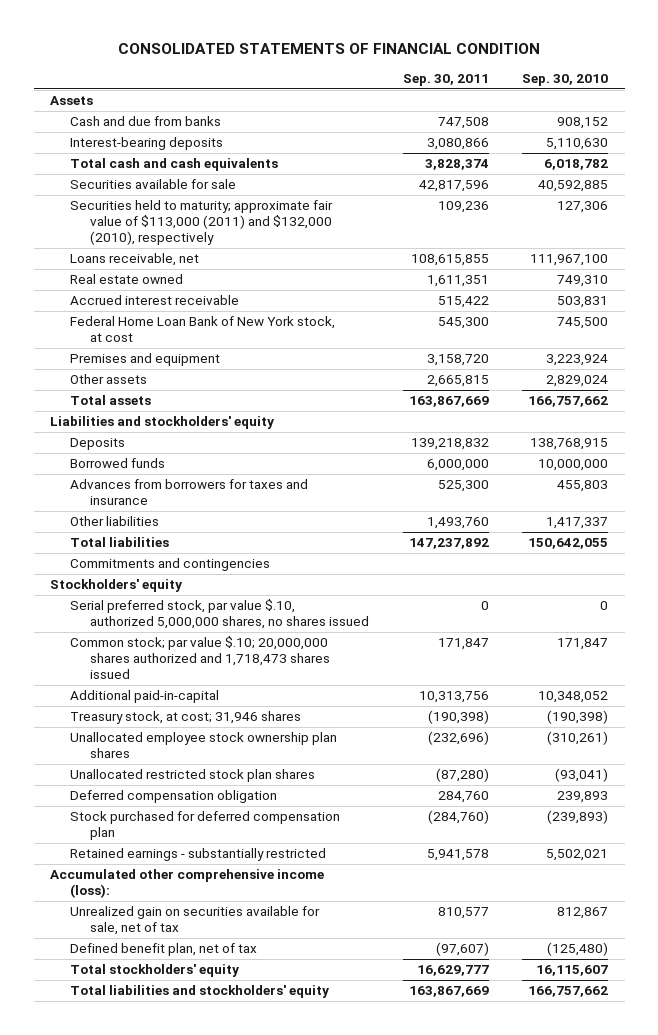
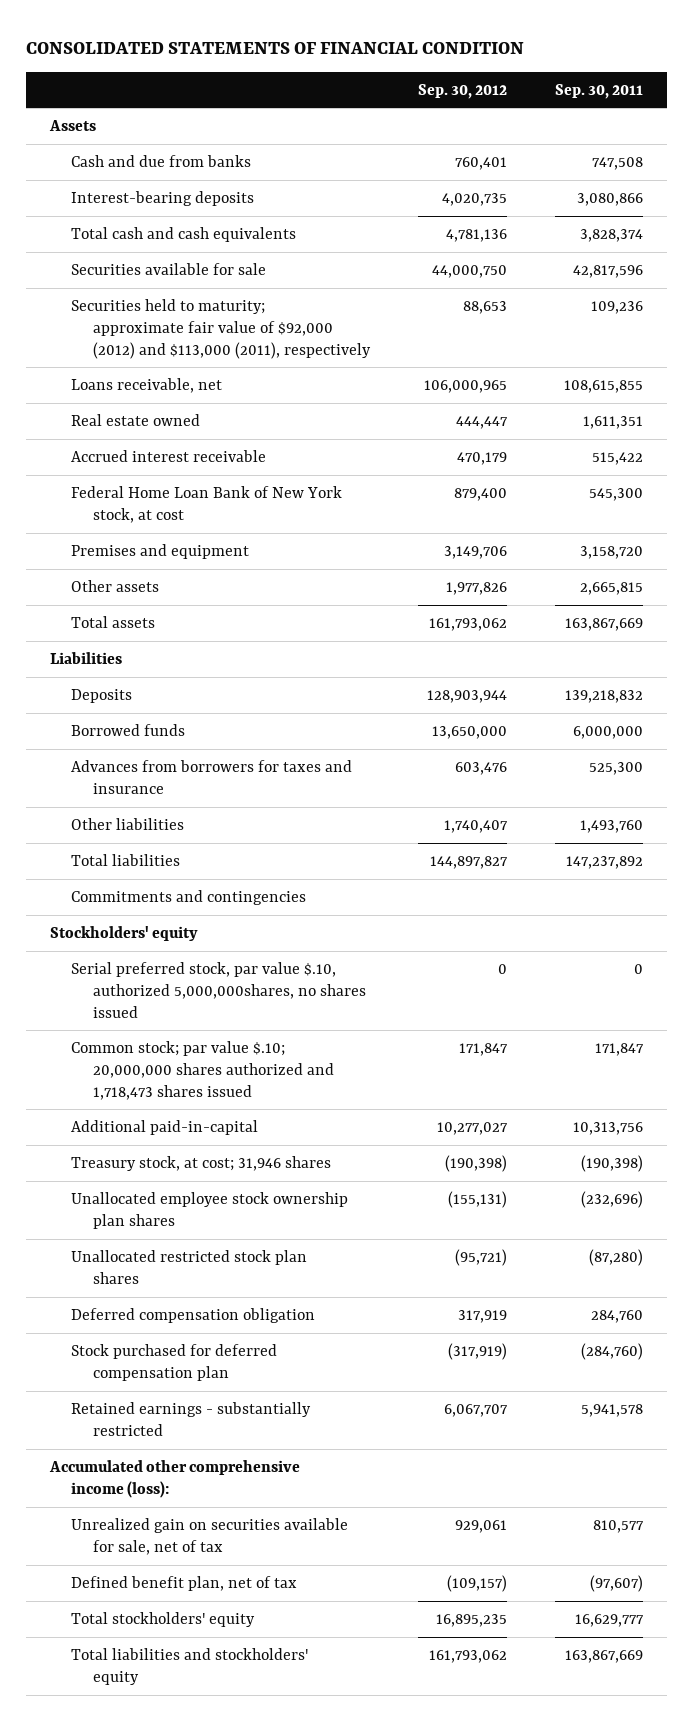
- | Sep. 30, 2011 | Sep. 30, 2010
+ | Sep. 30, 2012 | Sep. 30, 2011
- Securities held to maturity; approximate fair value of $113,000 (2011) and $132,000 (2010), respectively | 109,236 | 127,306
+ Securities held to maturity; approximate fair value of $92,000 (2012) and $113,000 (2011), respectively | 88,653 | 109,236
- Liabilities and stockholders' equity
+ Liabilities
- Serial preferred stock, par value $.10, authorized 5,000,000 shares, no shares issued | 0 | 0
+ Serial preferred stock, par value $.10, authorized 5,000,000shares, no shares issued | 0 | 0

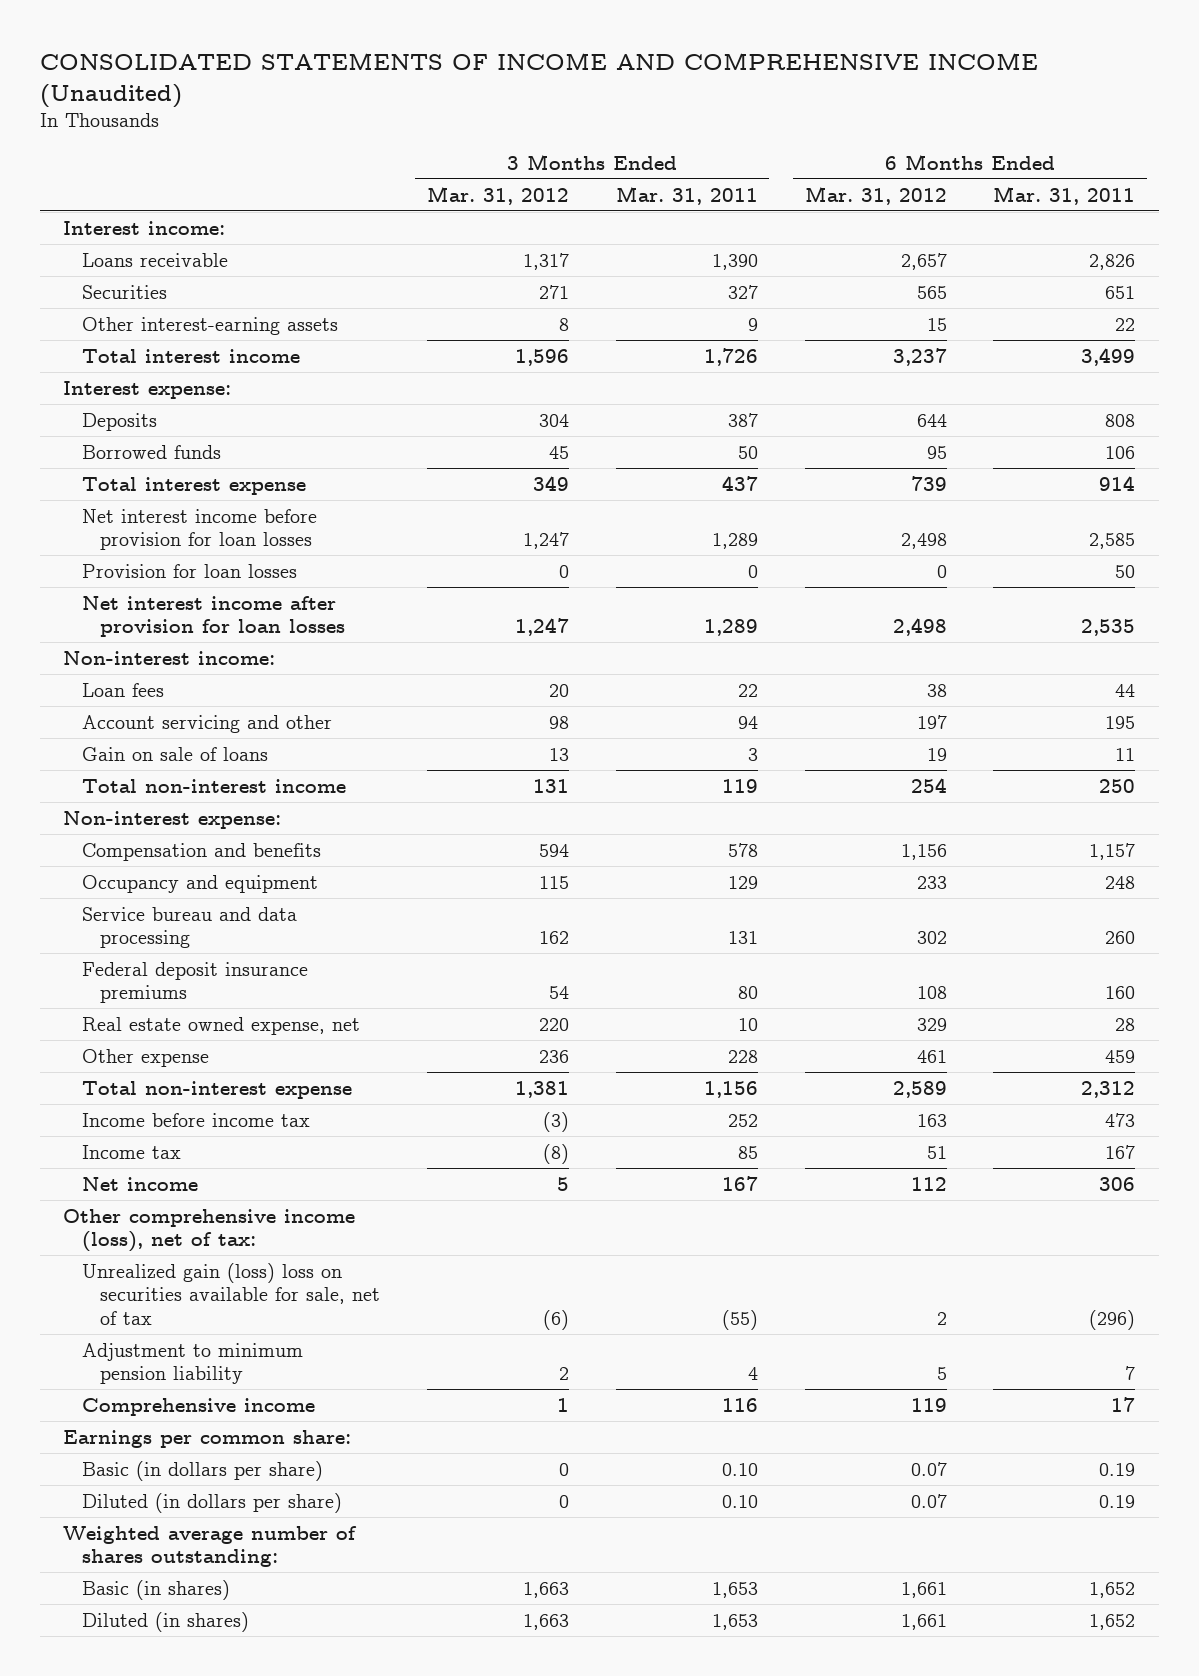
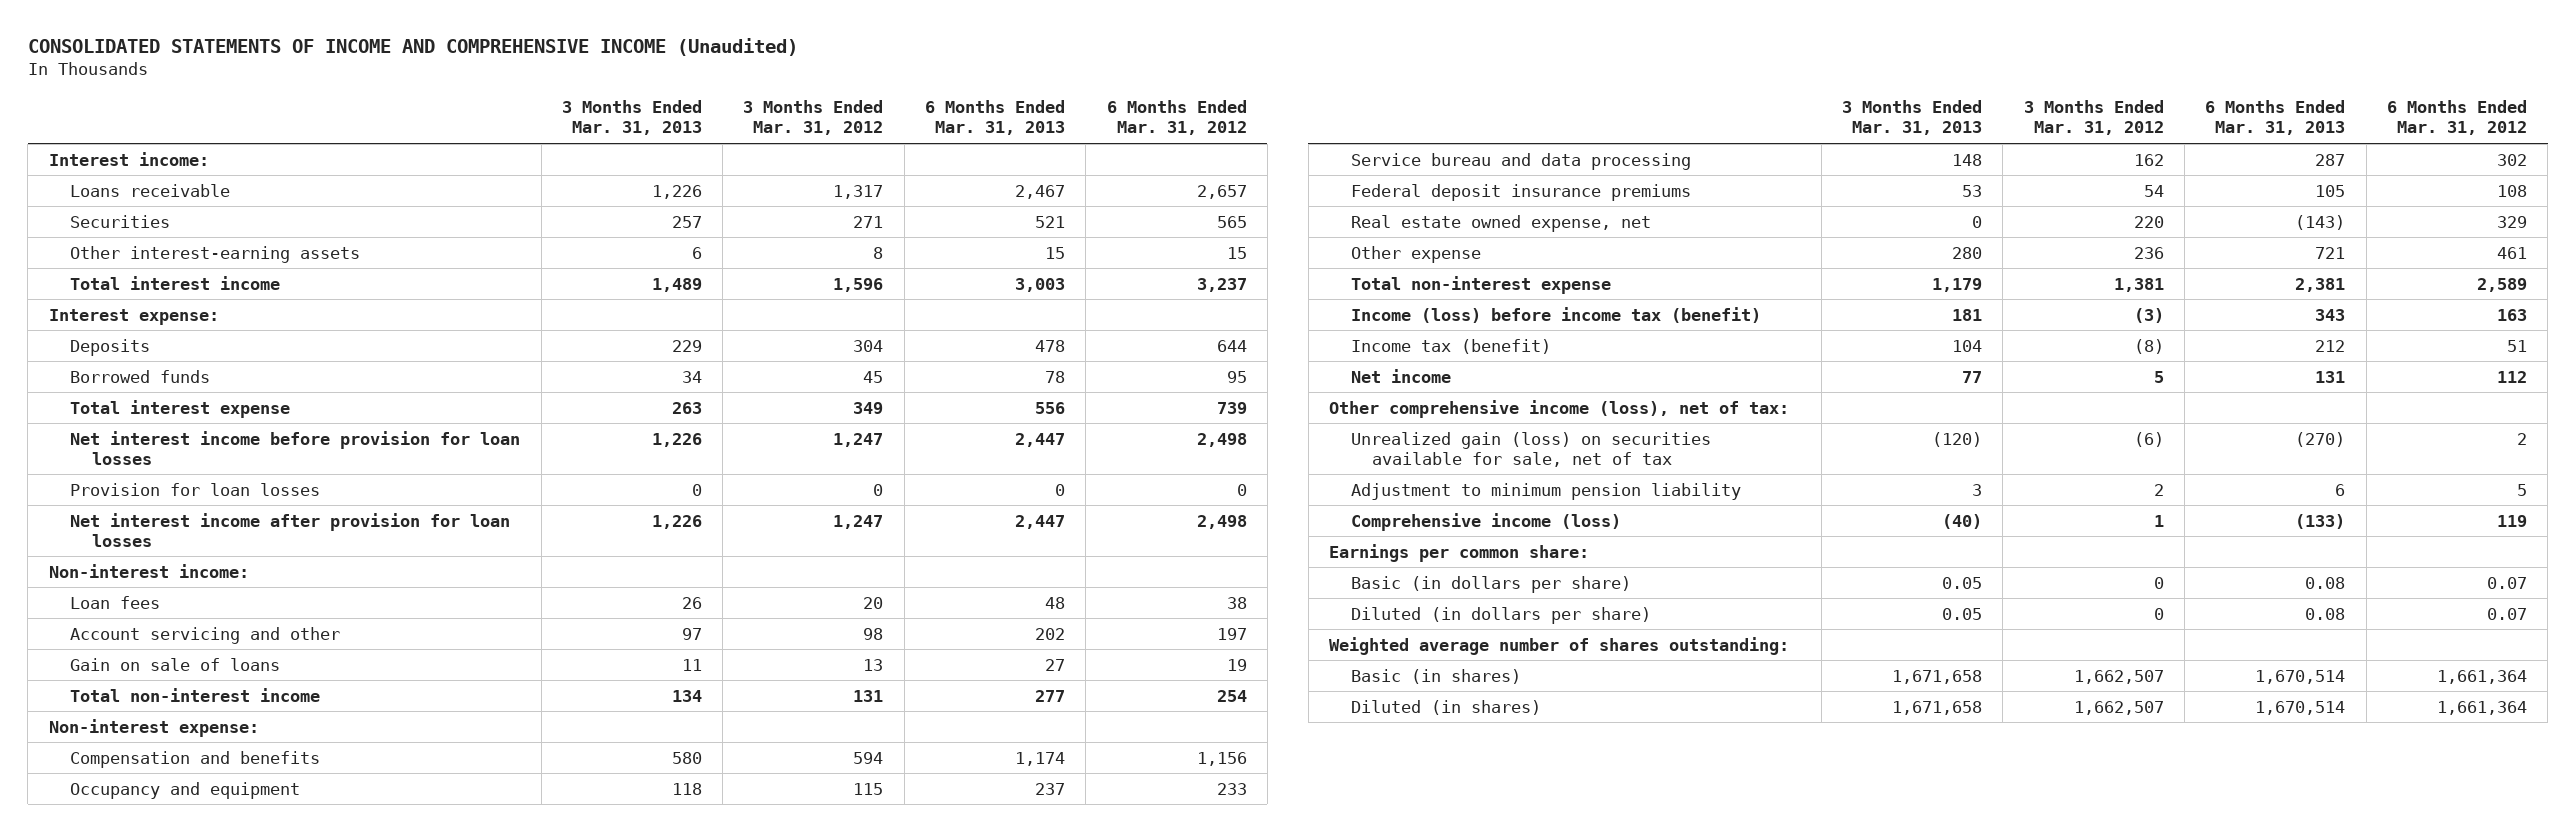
- | 3 Months Ended Mar. 31, 2012 | 3 Months Ended Mar. 31, 2011 | 6 Months Ended Mar. 31, 2012 | 6 Months Ended Mar. 31, 2011
+ | 3 Months Ended Mar. 31, 2013 | 3 Months Ended Mar. 31, 2012 | 6 Months Ended Mar. 31, 2013 | 6 Months Ended Mar. 31, 2012
- Income before income tax | (3) | 252 | 163 | 473
- Income tax | (8) | 85 | 51 | 167
+ Income (loss) before income tax (benefit) | 181 | (3) | 343 | 163
+ Income tax (benefit) | 104 | (8) | 212 | 51
- Unrealized gain (loss) loss on securities available for sale, net of tax | (6) | (55) | 2 | (296)
+ Unrealized gain (loss) on securities available for sale, net of tax | (120) | (6) | (270) | 2
- Comprehensive income | 1 | 116 | 119 | 17
+ Comprehensive income (loss) | (40) | 1 | (133) | 119
- Basic (in shares) | 1,663 | 1,653 | 1,661 | 1,652
- Diluted (in shares) | 1,663 | 1,653 | 1,661 | 1,652
+ Basic (in shares) | 1,671,658 | 1,662,507 | 1,670,514 | 1,661,364
+ Diluted (in shares) | 1,671,658 | 1,662,507 | 1,670,514 | 1,661,364

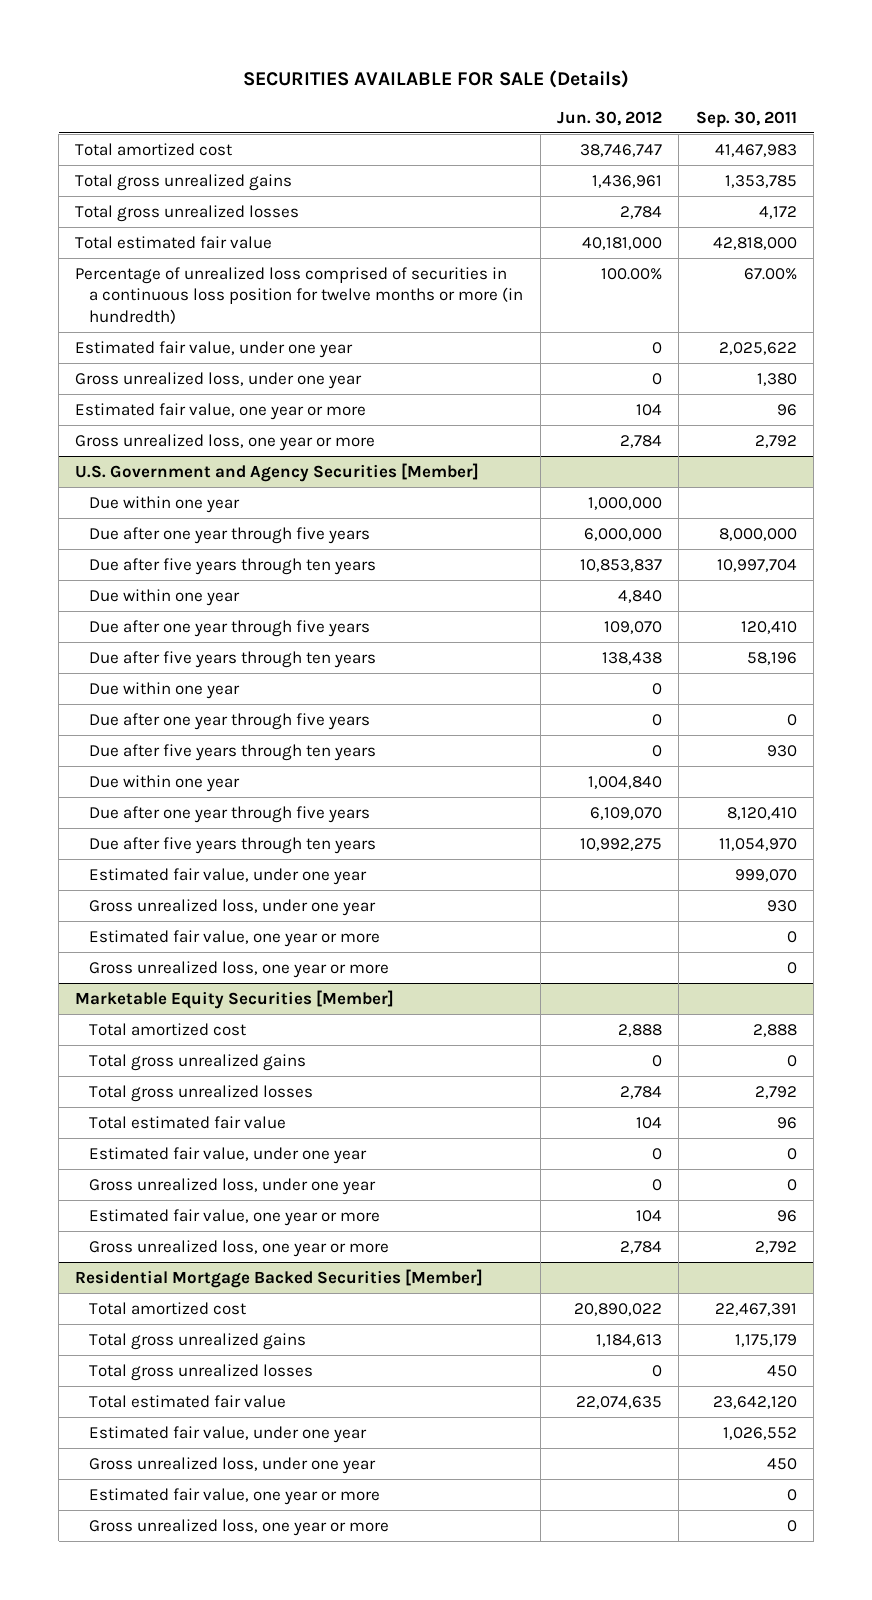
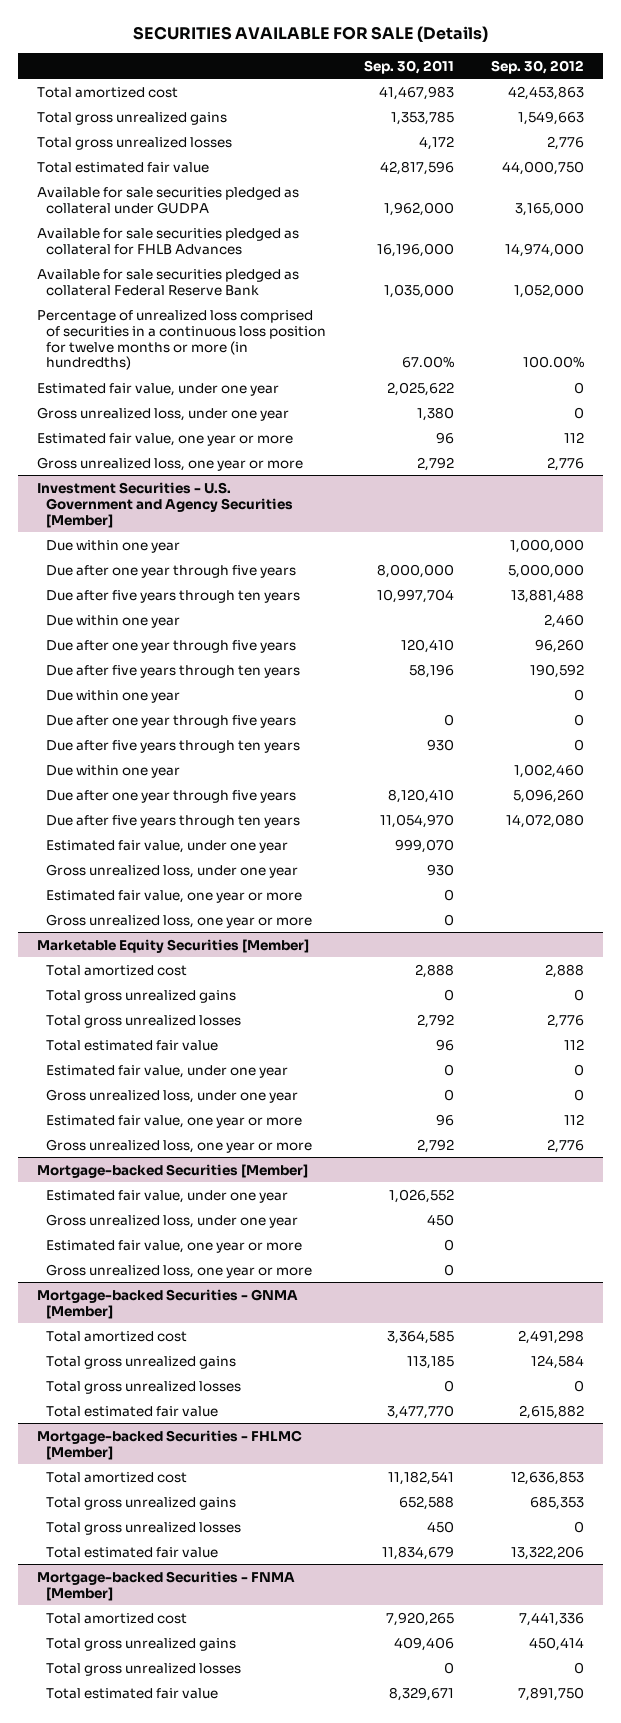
- | Jun. 30, 2012 | Sep. 30, 2011
+ | Sep. 30, 2011 | Sep. 30, 2012
- Total estimated fair value | 40,181,000 | 42,818,000
- Percentage of unrealized loss comprised of securities in a continuous loss position for twelve months or more (in hundredth) | 100.00% | 67.00%
+ Total estimated fair value | 42,817,596 | 44,000,750
+ Available for sale securities pledged as collateral under GUDPA | 1,962,000 | 3,165,000
+ Available for sale securities pledged as collateral for FHLB Advances | 16,196,000 | 14,974,000
+ Available for sale securities pledged as collateral Federal Reserve Bank | 1,035,000 | 1,052,000
+ Percentage of unrealized loss comprised of securities in a continuous loss position for twelve months or more (in hundredths) | 67.00% | 100.00%
- U.S. Government and Agency Securities [Member]
+ Investment Securities - U.S. Government and Agency Securities [Member]
- Residential Mortgage Backed Securities [Member]
- Total amortized cost | 20,890,022 | 22,467,391
- Total gross unrealized gains | 1,184,613 | 1,175,179
- Total gross unrealized losses | 0 | 450
- Total estimated fair value | 22,074,635 | 23,642,120
+ Mortgage-backed Securities [Member]
+ Mortgage-backed Securities - GNMA [Member]
+ Total amortized cost | 3,364,585 | 2,491,298
+ Total gross unrealized gains | 113,185 | 124,584
+ Total gross unrealized losses | 0 | 0
+ Total estimated fair value | 3,477,770 | 2,615,882
+ Mortgage-backed Securities - FHLMC [Member]
+ Total amortized cost | 11,182,541 | 12,636,853
+ Total gross unrealized gains | 652,588 | 685,353
+ Total gross unrealized losses | 450 | 0
+ Total estimated fair value | 11,834,679 | 13,322,206
+ Mortgage-backed Securities - FNMA [Member]
+ Total amortized cost | 7,920,265 | 7,441,336
+ Total gross unrealized gains | 409,406 | 450,414
+ Total gross unrealized losses | 0 | 0
+ Total estimated fair value | 8,329,671 | 7,891,750

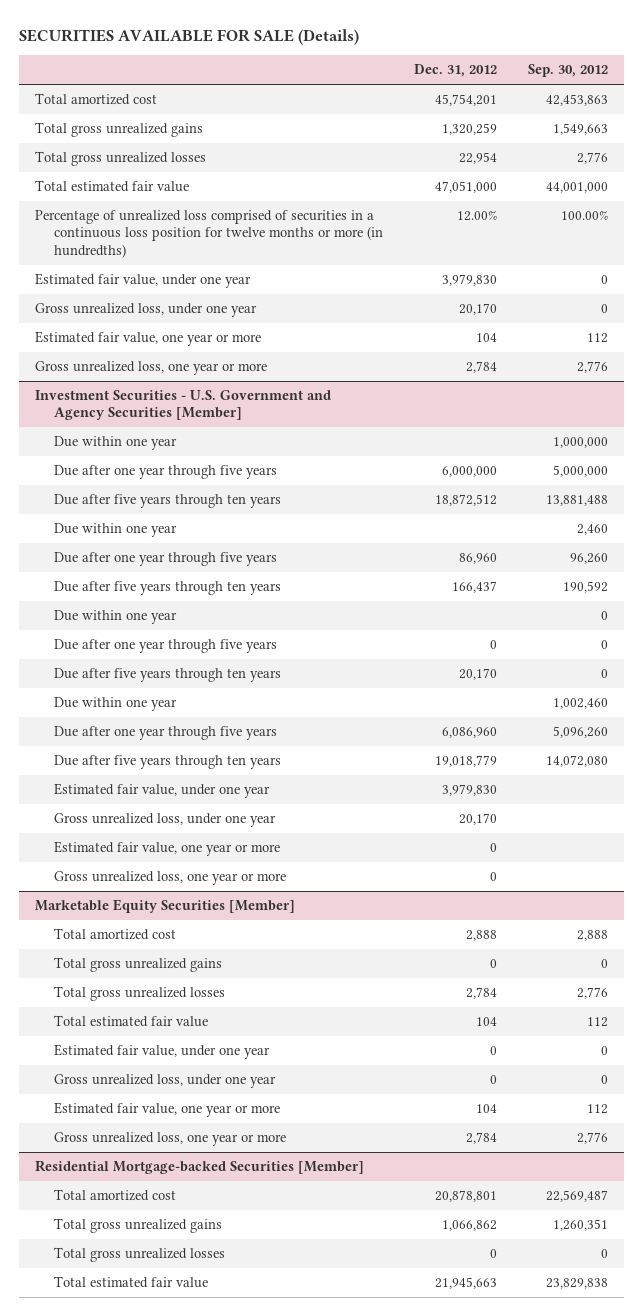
- | Sep. 30, 2011 | Sep. 30, 2012
+ | Dec. 31, 2012 | Sep. 30, 2012
- Total estimated fair value | 42,817,596 | 44,000,750
- Available for sale securities pledged as collateral under GUDPA | 1,962,000 | 3,165,000
- Available for sale securities pledged as collateral for FHLB Advances | 16,196,000 | 14,974,000
- Available for sale securities pledged as collateral Federal Reserve Bank | 1,035,000 | 1,052,000
+ Total estimated fair value | 47,051,000 | 44,001,000
- Mortgage-backed Securities [Member]
- Estimated fair value, under one year | 1,026,552 |
- Gross unrealized loss, under one year | 450 |
- Estimated fair value, one year or more | 0 |
- Gross unrealized loss, one year or more | 0 |
- Mortgage-backed Securities - GNMA [Member]
- Total amortized cost | 3,364,585 | 2,491,298
- Total gross unrealized gains | 113,185 | 124,584
- Total gross unrealized losses | 0 | 0
- Total estimated fair value | 3,477,770 | 2,615,882
- Mortgage-backed Securities - FHLMC [Member]
- Total amortized cost | 11,182,541 | 12,636,853
- Total gross unrealized gains | 652,588 | 685,353
- Total gross unrealized losses | 450 | 0
- Total estimated fair value | 11,834,679 | 13,322,206
- Mortgage-backed Securities - FNMA [Member]
- Total amortized cost | 7,920,265 | 7,441,336
- Total gross unrealized gains | 409,406 | 450,414
+ Residential Mortgage-backed Securities [Member]
+ Total amortized cost | 20,878,801 | 22,569,487
+ Total gross unrealized gains | 1,066,862 | 1,260,351
- Total estimated fair value | 8,329,671 | 7,891,750
+ Total estimated fair value | 21,945,663 | 23,829,838

